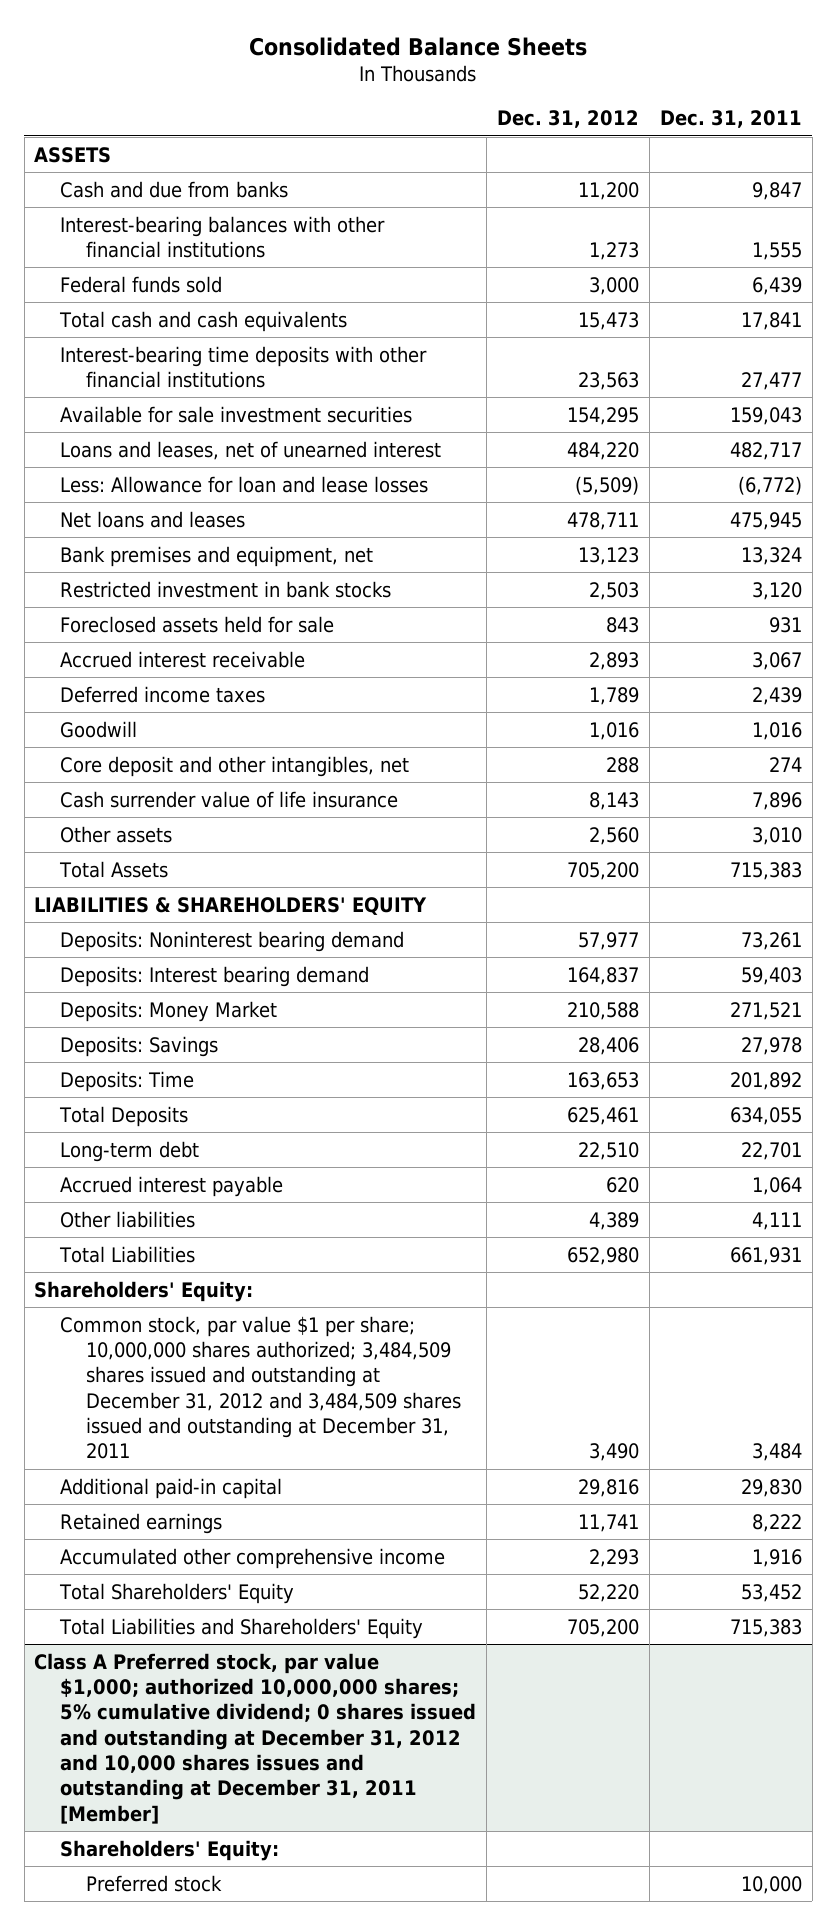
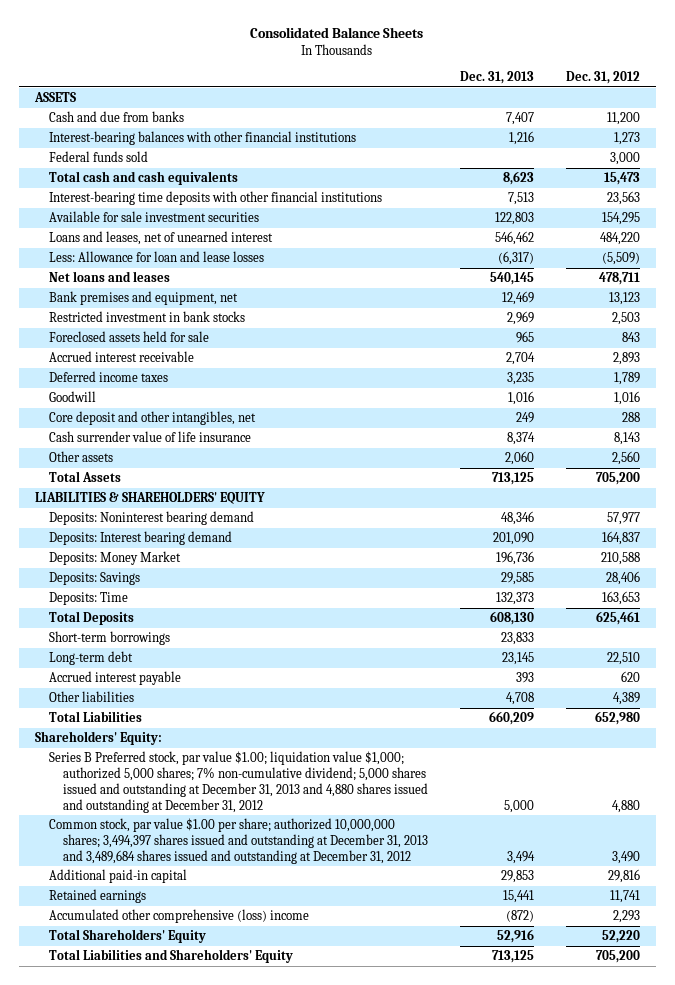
- | Dec. 31, 2012 | Dec. 31, 2011
+ | Dec. 31, 2013 | Dec. 31, 2012
+ Short-term borrowings | 23,833 |
- Common stock, par value $1 per share; 10,000,000 shares authorized; 3,484,509 shares issued and outstanding at December 31, 2012 and 3,484,509 shares issued and outstanding at December 31, 2011 | 3,490 | 3,484
+ Series B Preferred stock, par value $1.00; liquidation value $1,000; authorized 5,000 shares; 7% non-cumulative dividend; 5,000 shares issued and outstanding at December 31, 2013 and 4,880 shares issued and outstanding at December 31, 2012 | 5,000 | 4,880
+ Common stock, par value $1.00 per share; authorized 10,000,000 shares; 3,494,397 shares issued and outstanding at December 31, 2013 and 3,489,684 shares issued and outstanding at December 31, 2012 | 3,494 | 3,490
- Accumulated other comprehensive income | 2,293 | 1,916
+ Accumulated other comprehensive (loss) income | (872) | 2,293
- Class A Preferred stock, par value $1,000; authorized 10,000,000 shares; 5% cumulative dividend; 0 shares issued and outstanding at December 31, 2012 and 10,000 shares issues and outstanding at December 31, 2011 [Member]
- Shareholders' Equity:
- Preferred stock | | 10,000

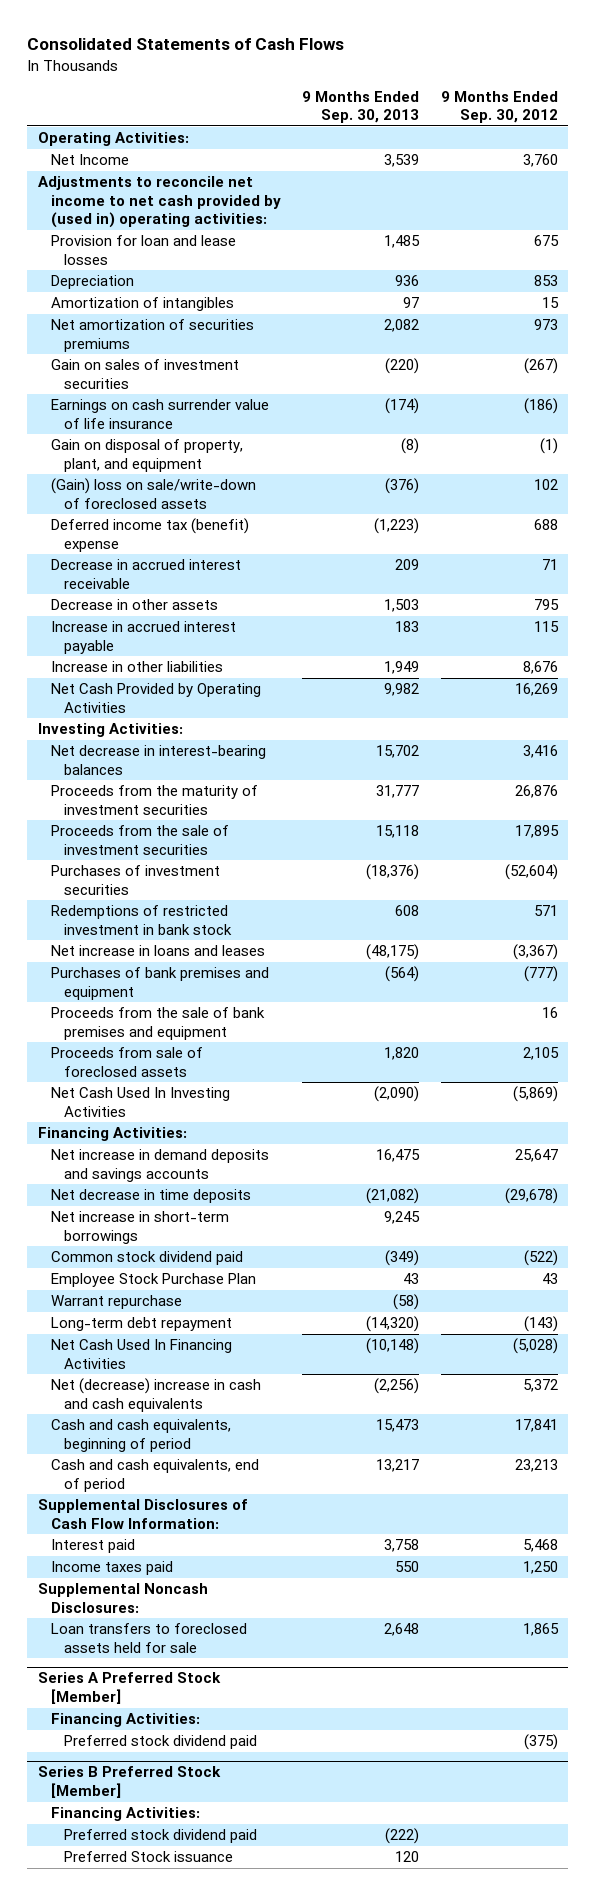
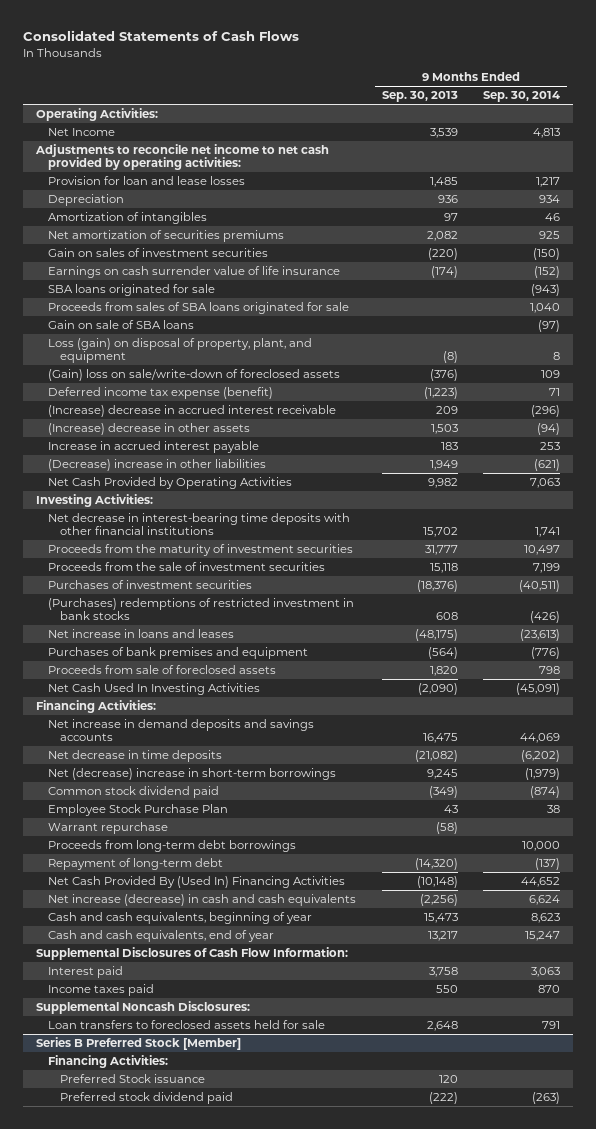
- | 9 Months Ended Sep. 30, 2013 | 9 Months Ended Sep. 30, 2012
+ | 9 Months Ended Sep. 30, 2013 | 9 Months Ended Sep. 30, 2014
- Adjustments to reconcile net income to net cash provided by (used in) operating activities:
+ Adjustments to reconcile net income to net cash provided by operating activities:
- Gain on disposal of property, plant, and equipment | (8) | (1)
+ SBA loans originated for sale | | (943)
+ Proceeds from sales of SBA loans originated for sale | | 1,040
+ Gain on sale of SBA loans | | (97)
+ Loss (gain) on disposal of property, plant, and equipment | (8) | 8
- Deferred income tax (benefit) expense | (1,223) | 688
- Decrease in accrued interest receivable | 209 | 71
- Decrease in other assets | 1,503 | 795
+ Deferred income tax expense (benefit) | (1,223) | 71
+ (Increase) decrease in accrued interest receivable | 209 | (296)
+ (Increase) decrease in other assets | 1,503 | (94)
- Increase in other liabilities | 1,949 | 8,676
+ (Decrease) increase in other liabilities | 1,949 | (621)
- Net decrease in interest-bearing balances | 15,702 | 3,416
+ Net decrease in interest-bearing time deposits with other financial institutions | 15,702 | 1,741
- Redemptions of restricted investment in bank stock | 608 | 571
+ (Purchases) redemptions of restricted investment in bank stocks | 608 | (426)
- Proceeds from the sale of bank premises and equipment | | 16
- Net increase in short-term borrowings | 9,245 |
+ Net (decrease) increase in short-term borrowings | 9,245 | (1,979)
- Long-term debt repayment | (14,320) | (143)
- Net Cash Used In Financing Activities | (10,148) | (5,028)
- Net (decrease) increase in cash and cash equivalents | (2,256) | 5,372
- Cash and cash equivalents, beginning of period | 15,473 | 17,841
- Cash and cash equivalents, end of period | 13,217 | 23,213
+ Proceeds from long-term debt borrowings | | 10,000
+ Repayment of long-term debt | (14,320) | (137)
+ Net Cash Provided By (Used In) Financing Activities | (10,148) | 44,652
+ Net increase (decrease) in cash and cash equivalents | (2,256) | 6,624
+ Cash and cash equivalents, beginning of year | 15,473 | 8,623
+ Cash and cash equivalents, end of year | 13,217 | 15,247
- Series A Preferred Stock [Member]
- Financing Activities:
- Preferred stock dividend paid | | (375)
@ Series B Preferred Stock [Member]
moved down: Preferred stock dividend paid | (222) | (263)

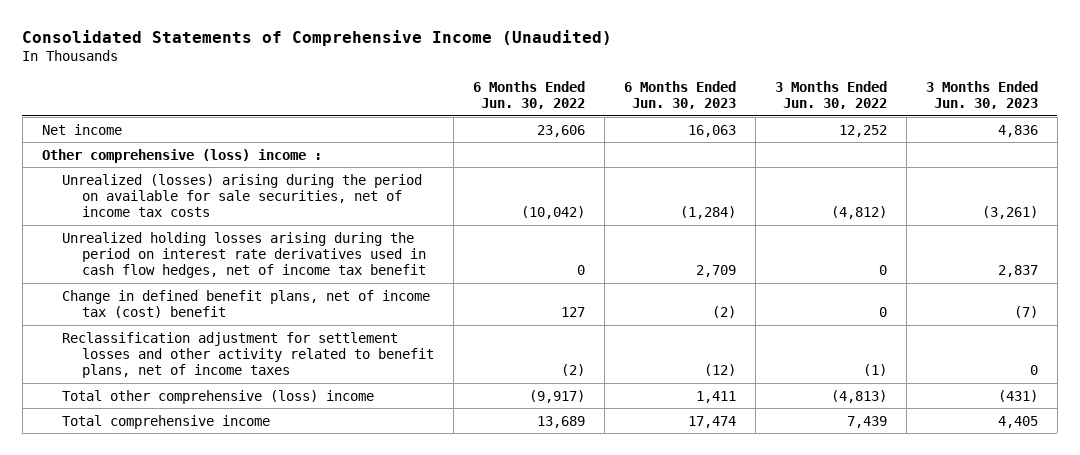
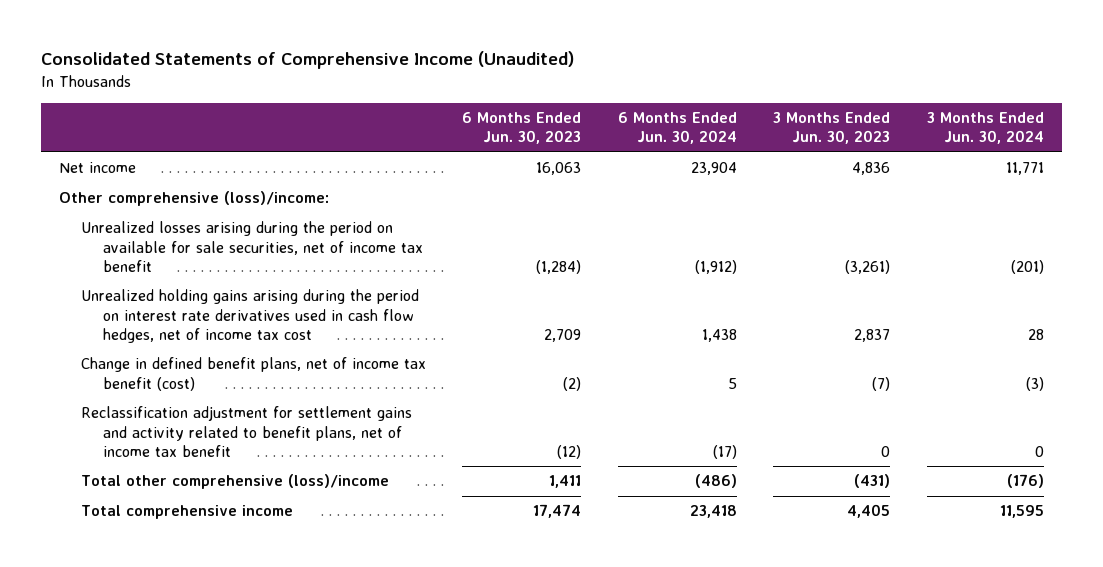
- | 6 Months Ended Jun. 30, 2022 | 6 Months Ended Jun. 30, 2023 | 3 Months Ended Jun. 30, 2022 | 3 Months Ended Jun. 30, 2023
+ | 6 Months Ended Jun. 30, 2023 | 6 Months Ended Jun. 30, 2024 | 3 Months Ended Jun. 30, 2023 | 3 Months Ended Jun. 30, 2024
- Other comprehensive (loss) income :
- Unrealized (losses) arising during the period on available for sale securities, net of income tax costs | (10,042) | (1,284) | (4,812) | (3,261)
- Unrealized holding losses arising during the period on interest rate derivatives used in cash flow hedges, net of income tax benefit | 0 | 2,709 | 0 | 2,837
- Change in defined benefit plans, net of income tax (cost) benefit | 127 | (2) | 0 | (7)
- Reclassification adjustment for settlement losses and other activity related to benefit plans, net of income taxes | (2) | (12) | (1) | 0
- Total other comprehensive (loss) income | (9,917) | 1,411 | (4,813) | (431)
+ Other comprehensive (loss)/income:
+ Unrealized losses arising during the period on available for sale securities, net of income tax benefit | (1,284) | (1,912) | (3,261) | (201)
+ Unrealized holding gains arising during the period on interest rate derivatives used in cash flow hedges, net of income tax cost | 2,709 | 1,438 | 2,837 | 28
+ Change in defined benefit plans, net of income tax benefit (cost) | (2) | 5 | (7) | (3)
+ Reclassification adjustment for settlement gains and activity related to benefit plans, net of income tax benefit | (12) | (17) | 0 | 0
+ Total other comprehensive (loss)/income | 1,411 | (486) | (431) | (176)

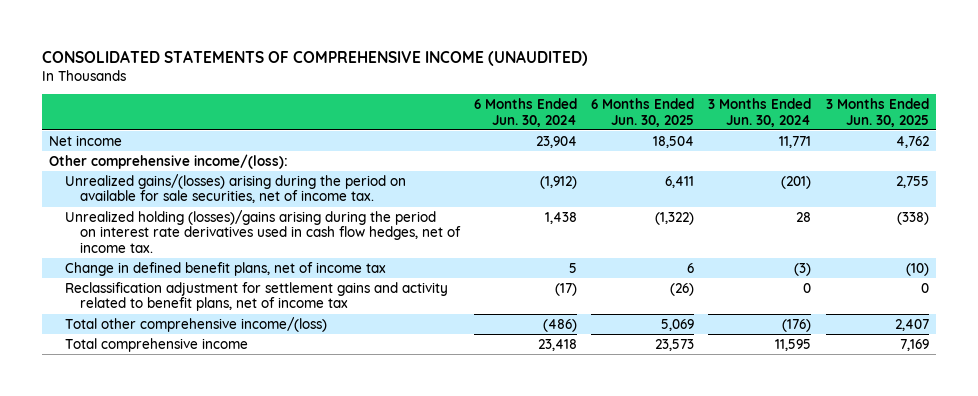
- Consolidated Statements of Comprehensive Income (Unaudited)
+ CONSOLIDATED STATEMENTS OF COMPREHENSIVE INCOME (UNAUDITED)
- | 6 Months Ended Jun. 30, 2023 | 6 Months Ended Jun. 30, 2024 | 3 Months Ended Jun. 30, 2023 | 3 Months Ended Jun. 30, 2024
+ | 6 Months Ended Jun. 30, 2024 | 6 Months Ended Jun. 30, 2025 | 3 Months Ended Jun. 30, 2024 | 3 Months Ended Jun. 30, 2025
- Other comprehensive (loss)/income:
- Unrealized losses arising during the period on available for sale securities, net of income tax benefit | (1,284) | (1,912) | (3,261) | (201)
- Unrealized holding gains arising during the period on interest rate derivatives used in cash flow hedges, net of income tax cost | 2,709 | 1,438 | 2,837 | 28
- Change in defined benefit plans, net of income tax benefit (cost) | (2) | 5 | (7) | (3)
- Reclassification adjustment for settlement gains and activity related to benefit plans, net of income tax benefit | (12) | (17) | 0 | 0
- Total other comprehensive (loss)/income | 1,411 | (486) | (431) | (176)
+ Other comprehensive income/(loss):
+ Unrealized gains/(losses) arising during the period on available for sale securities, net of income tax. | (1,912) | 6,411 | (201) | 2,755
+ Unrealized holding (losses)/gains arising during the period on interest rate derivatives used in cash flow hedges, net of income tax. | 1,438 | (1,322) | 28 | (338)
+ Change in defined benefit plans, net of income tax | 5 | 6 | (3) | (10)
+ Reclassification adjustment for settlement gains and activity related to benefit plans, net of income tax | (17) | (26) | 0 | 0
+ Total other comprehensive income/(loss) | (486) | 5,069 | (176) | 2,407

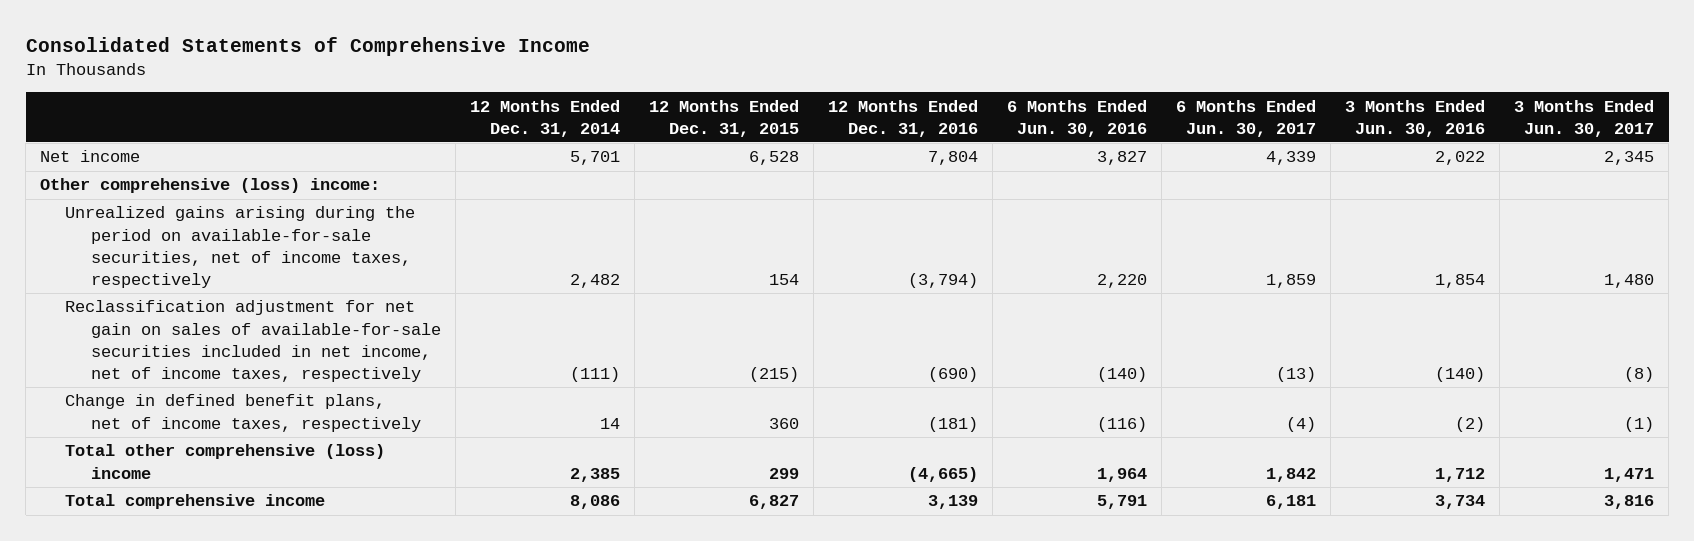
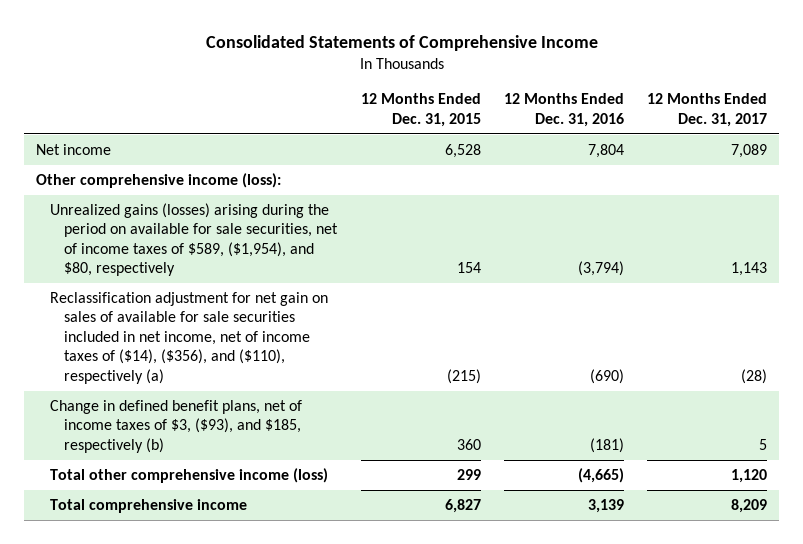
- | 12 Months Ended Dec. 31, 2014 | 12 Months Ended Dec. 31, 2015 | 12 Months Ended Dec. 31, 2016 | 6 Months Ended Jun. 30, 2016 | 6 Months Ended Jun. 30, 2017 | 3 Months Ended Jun. 30, 2016 | 3 Months Ended Jun. 30, 2017
+ | 12 Months Ended Dec. 31, 2015 | 12 Months Ended Dec. 31, 2016 | 12 Months Ended Dec. 31, 2017
- Other comprehensive (loss) income:
- Unrealized gains arising during the period on available-for-sale securities, net of income taxes, respectively | 2,482 | 154 | (3,794) | 2,220 | 1,859 | 1,854 | 1,480
- Reclassification adjustment for net gain on sales of available-for-sale securities included in net income, net of income taxes, respectively | (111) | (215) | (690) | (140) | (13) | (140) | (8)
- Change in defined benefit plans, net of income taxes, respectively | 14 | 360 | (181) | (116) | (4) | (2) | (1)
- Total other comprehensive (loss) income | 2,385 | 299 | (4,665) | 1,964 | 1,842 | 1,712 | 1,471
+ Other comprehensive income (loss):
+ Unrealized gains (losses) arising during the period on available for sale securities, net of income taxes of $589, ($1,954), and $80, respectively | 154 | (3,794) | 1,143
+ Reclassification adjustment for net gain on sales of available for sale securities included in net income, net of income taxes of ($14), ($356), and ($110), respectively (a) | (215) | (690) | (28)
+ Change in defined benefit plans, net of income taxes of $3, ($93), and $185, respectively (b) | 360 | (181) | 5
+ Total other comprehensive income (loss) | 299 | (4,665) | 1,120

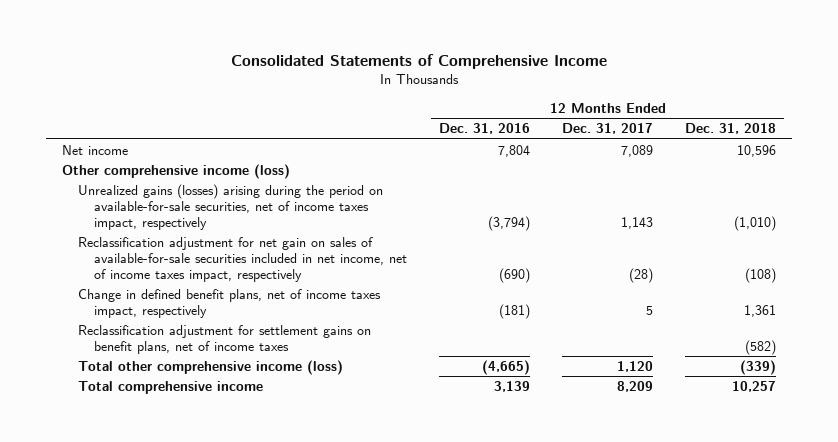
- | 12 Months Ended Dec. 31, 2015 | 12 Months Ended Dec. 31, 2016 | 12 Months Ended Dec. 31, 2017
+ | 12 Months Ended Dec. 31, 2016 | 12 Months Ended Dec. 31, 2017 | 12 Months Ended Dec. 31, 2018
- Other comprehensive income (loss):
- Unrealized gains (losses) arising during the period on available for sale securities, net of income taxes of $589, ($1,954), and $80, respectively | 154 | (3,794) | 1,143
- Reclassification adjustment for net gain on sales of available for sale securities included in net income, net of income taxes of ($14), ($356), and ($110), respectively (a) | (215) | (690) | (28)
- Change in defined benefit plans, net of income taxes of $3, ($93), and $185, respectively (b) | 360 | (181) | 5
+ Other comprehensive income (loss)
+ Unrealized gains (losses) arising during the period on available-for-sale securities, net of income taxes impact, respectively | (3,794) | 1,143 | (1,010)
+ Reclassification adjustment for net gain on sales of available-for-sale securities included in net income, net of income taxes impact, respectively | (690) | (28) | (108)
+ Change in defined benefit plans, net of income taxes impact, respectively | (181) | 5 | 1,361
+ Reclassification adjustment for settlement gains on benefit plans, net of income taxes | | | (582)

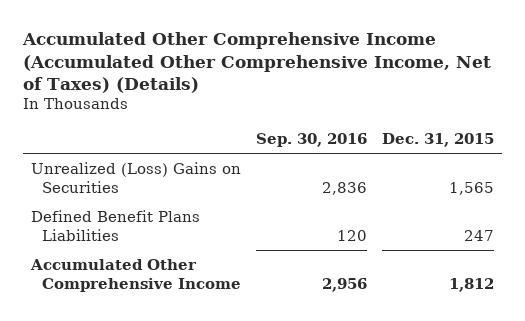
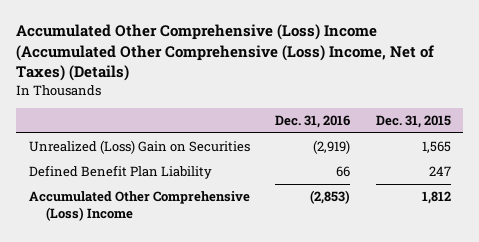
- Accumulated Other Comprehensive Income (Accumulated Other Comprehensive Income, Net of Taxes) (Details)
+ Accumulated Other Comprehensive (Loss) Income (Accumulated Other Comprehensive (Loss) Income, Net of Taxes) (Details)
- | Sep. 30, 2016 | Dec. 31, 2015
+ | Dec. 31, 2016 | Dec. 31, 2015
- Unrealized (Loss) Gains on Securities | 2,836 | 1,565
- Defined Benefit Plans Liabilities | 120 | 247
- Accumulated Other Comprehensive Income | 2,956 | 1,812
+ Unrealized (Loss) Gain on Securities | (2,919) | 1,565
+ Defined Benefit Plan Liability | 66 | 247
+ Accumulated Other Comprehensive (Loss) Income | (2,853) | 1,812

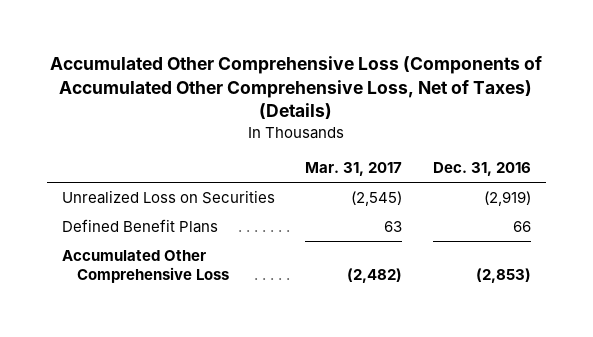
- Accumulated Other Comprehensive (Loss) Income (Accumulated Other Comprehensive (Loss) Income, Net of Taxes) (Details)
+ Accumulated Other Comprehensive Loss (Components of Accumulated Other Comprehensive Loss, Net of Taxes) (Details)
- | Dec. 31, 2016 | Dec. 31, 2015
+ | Mar. 31, 2017 | Dec. 31, 2016
- Unrealized (Loss) Gain on Securities | (2,919) | 1,565
- Defined Benefit Plan Liability | 66 | 247
- Accumulated Other Comprehensive (Loss) Income | (2,853) | 1,812
+ Unrealized Loss on Securities | (2,545) | (2,919)
+ Defined Benefit Plans | 63 | 66
+ Accumulated Other Comprehensive Loss | (2,482) | (2,853)

